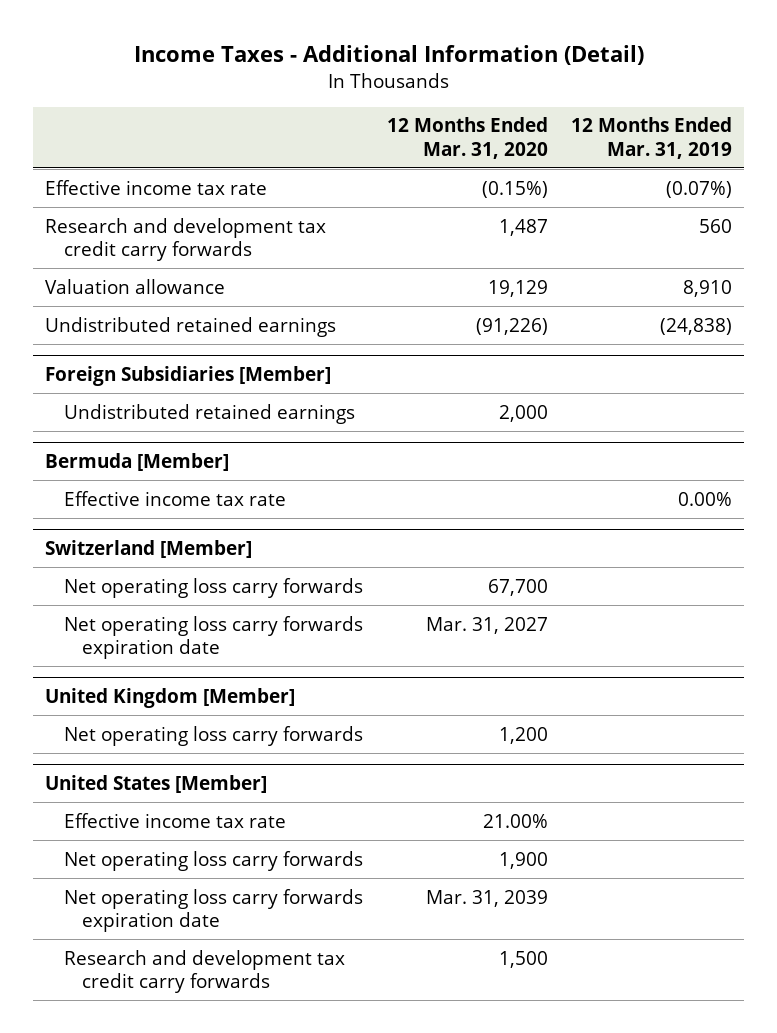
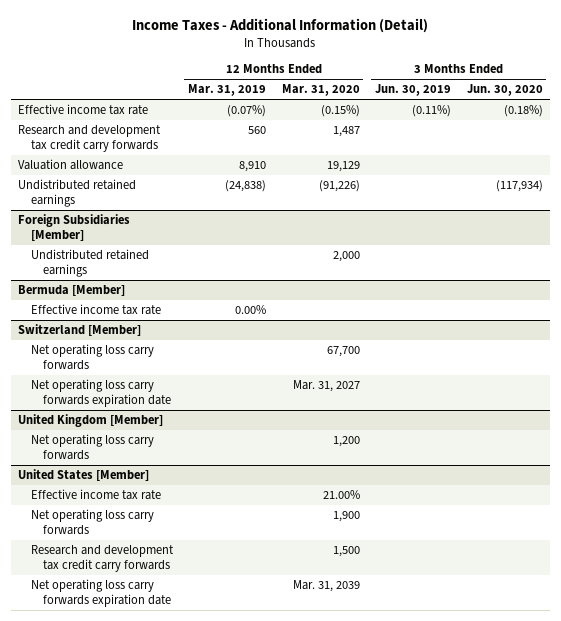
- | 12 Months Ended Mar. 31, 2020 | 12 Months Ended Mar. 31, 2019
+ | 12 Months Ended Mar. 31, 2019 | 12 Months Ended Mar. 31, 2020 | 3 Months Ended Jun. 30, 2019 | 3 Months Ended Jun. 30, 2020
@ United States [Member]
moved down: Net operating loss carry forwards expiration date | | Mar. 31, 2039 | |

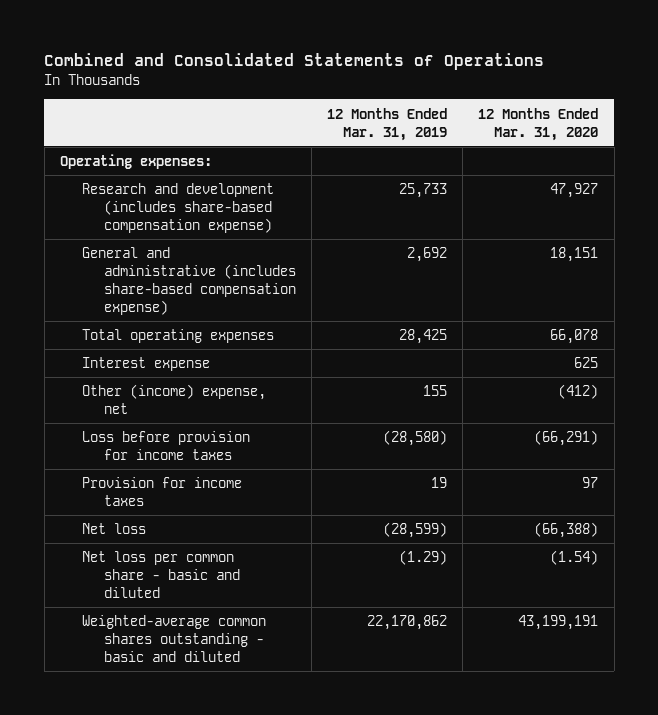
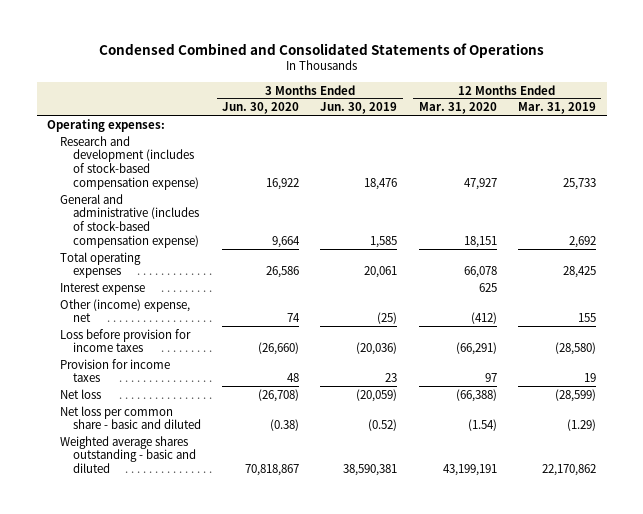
- Combined and Consolidated Statements of Operations
+ Condensed Combined and Consolidated Statements of Operations
- | 12 Months Ended Mar. 31, 2019 | 12 Months Ended Mar. 31, 2020
+ | 3 Months Ended Jun. 30, 2020 | 3 Months Ended Jun. 30, 2019 | 12 Months Ended Mar. 31, 2020 | 12 Months Ended Mar. 31, 2019
- Research and development (includes share-based compensation expense) | 25,733 | 47,927
- General and administrative (includes share-based compensation expense) | 2,692 | 18,151
+ Research and development (includes of stock-based compensation expense) | 16,922 | 18,476 | 47,927 | 25,733
+ General and administrative (includes of stock-based compensation expense) | 9,664 | 1,585 | 18,151 | 2,692
- Weighted-average common shares outstanding - basic and diluted | 22,170,862 | 43,199,191
+ Weighted average shares outstanding - basic and diluted | 70,818,867 | 38,590,381 | 43,199,191 | 22,170,862

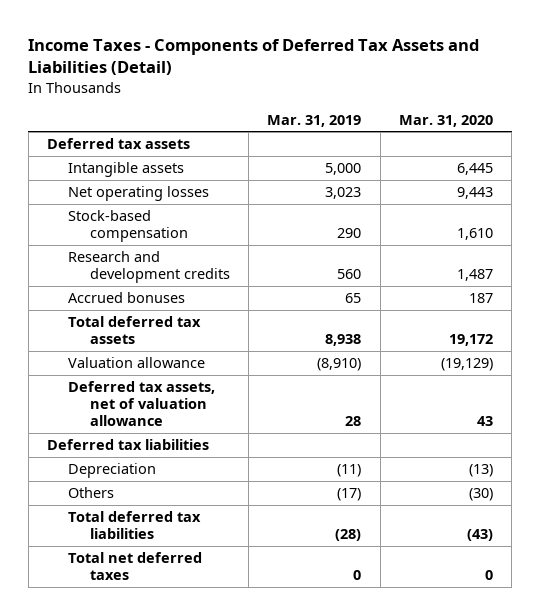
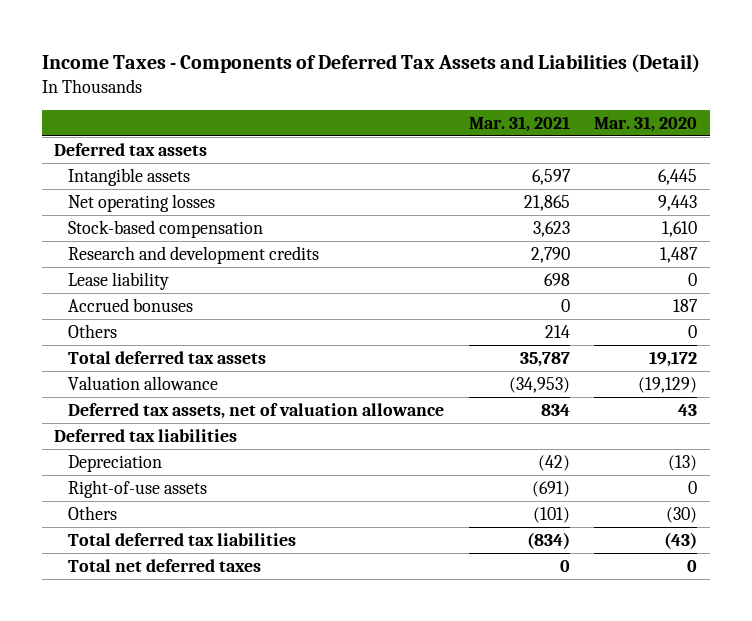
- | Mar. 31, 2019 | Mar. 31, 2020
+ | Mar. 31, 2021 | Mar. 31, 2020
+ Lease liability | 698 | 0
+ Others | 214 | 0
+ Right-of-use assets | (691) | 0

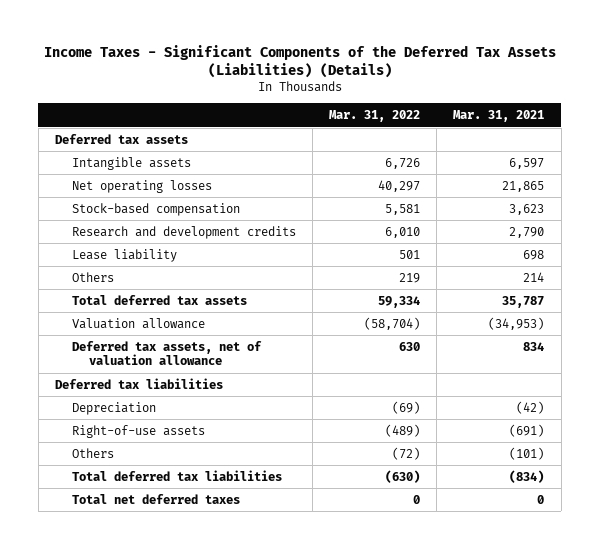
- Income Taxes - Components of Deferred Tax Assets and Liabilities (Detail)
+ Income Taxes - Significant Components of the Deferred Tax Assets (Liabilities) (Details)
- | Mar. 31, 2021 | Mar. 31, 2020
+ | Mar. 31, 2022 | Mar. 31, 2021
- Accrued bonuses | 0 | 187

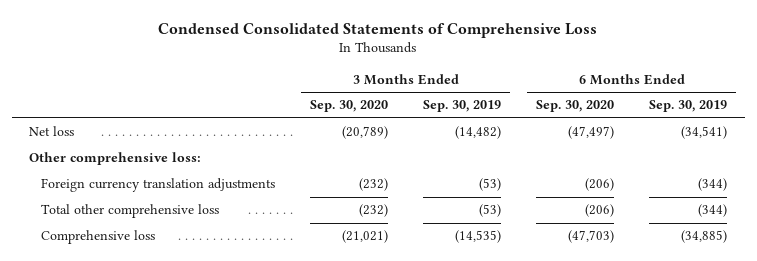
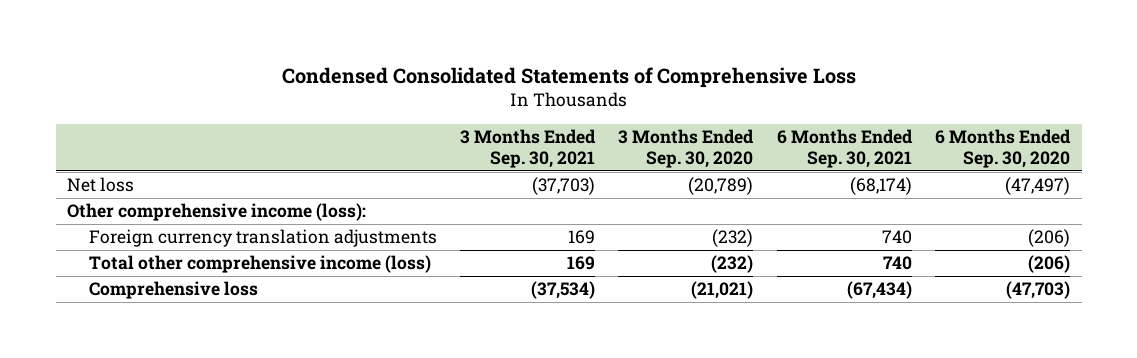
- | 3 Months Ended Sep. 30, 2020 | 3 Months Ended Sep. 30, 2019 | 6 Months Ended Sep. 30, 2020 | 6 Months Ended Sep. 30, 2019
+ | 3 Months Ended Sep. 30, 2021 | 3 Months Ended Sep. 30, 2020 | 6 Months Ended Sep. 30, 2021 | 6 Months Ended Sep. 30, 2020
- Other comprehensive loss:
+ Other comprehensive income (loss):
- Total other comprehensive loss | (232) | (53) | (206) | (344)
+ Total other comprehensive income (loss) | 169 | (232) | 740 | (206)

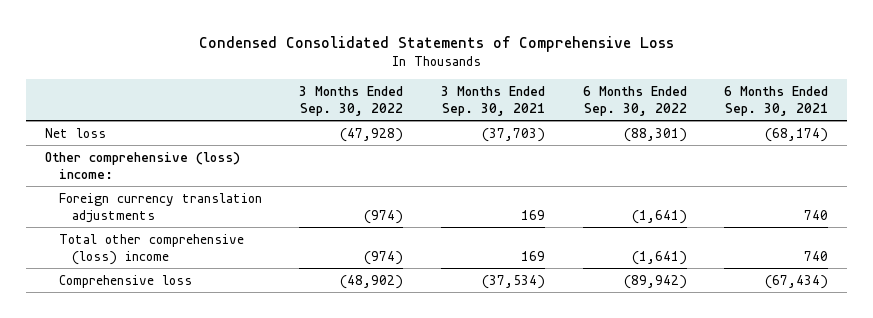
- | 3 Months Ended Sep. 30, 2021 | 3 Months Ended Sep. 30, 2020 | 6 Months Ended Sep. 30, 2021 | 6 Months Ended Sep. 30, 2020
+ | 3 Months Ended Sep. 30, 2022 | 3 Months Ended Sep. 30, 2021 | 6 Months Ended Sep. 30, 2022 | 6 Months Ended Sep. 30, 2021
- Other comprehensive income (loss):
+ Other comprehensive (loss) income:
- Total other comprehensive income (loss) | 169 | (232) | 740 | (206)
+ Total other comprehensive (loss) income | (974) | 169 | (1,641) | 740

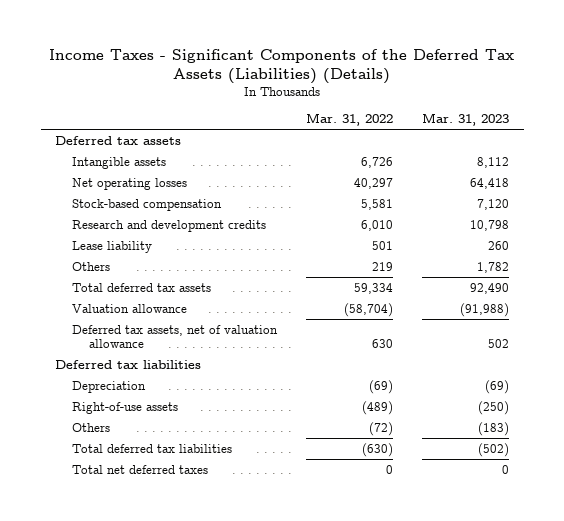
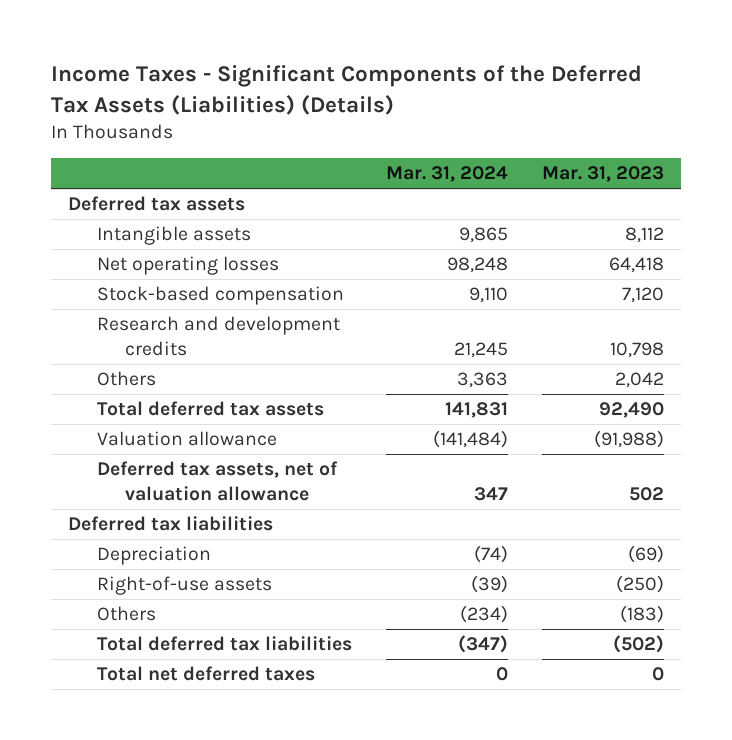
- | Mar. 31, 2022 | Mar. 31, 2023
+ | Mar. 31, 2024 | Mar. 31, 2023
- Lease liability | 501 | 260
- Others | 219 | 1,782
+ Others | 3,363 | 2,042

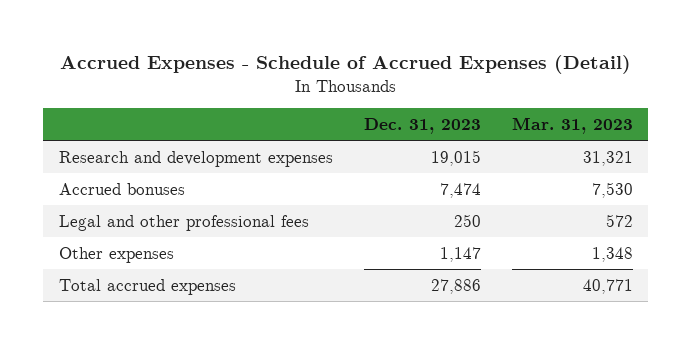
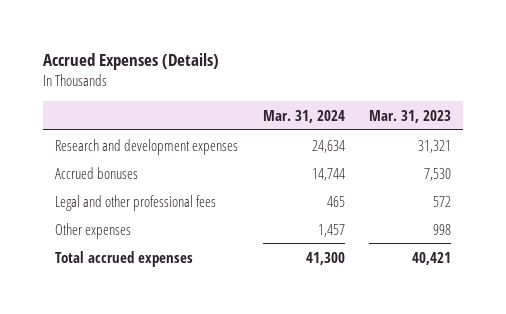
- Accrued Expenses - Schedule of Accrued Expenses (Detail)
+ Accrued Expenses (Details)
- | Dec. 31, 2023 | Mar. 31, 2023
+ | Mar. 31, 2024 | Mar. 31, 2023
- Other expenses | 1,147 | 1,348
- Total accrued expenses | 27,886 | 40,771
+ Other expenses | 1,457 | 998
+ Total accrued expenses | 41,300 | 40,421

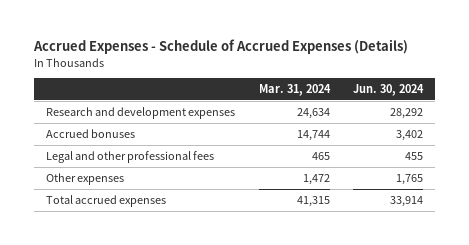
- Accrued Expenses (Details)
+ Accrued Expenses - Schedule of Accrued Expenses (Details)
- | Mar. 31, 2024 | Mar. 31, 2023
+ | Mar. 31, 2024 | Jun. 30, 2024
- Other expenses | 1,457 | 998
- Total accrued expenses | 41,300 | 40,421
+ Other expenses | 1,472 | 1,765
+ Total accrued expenses | 41,315 | 33,914

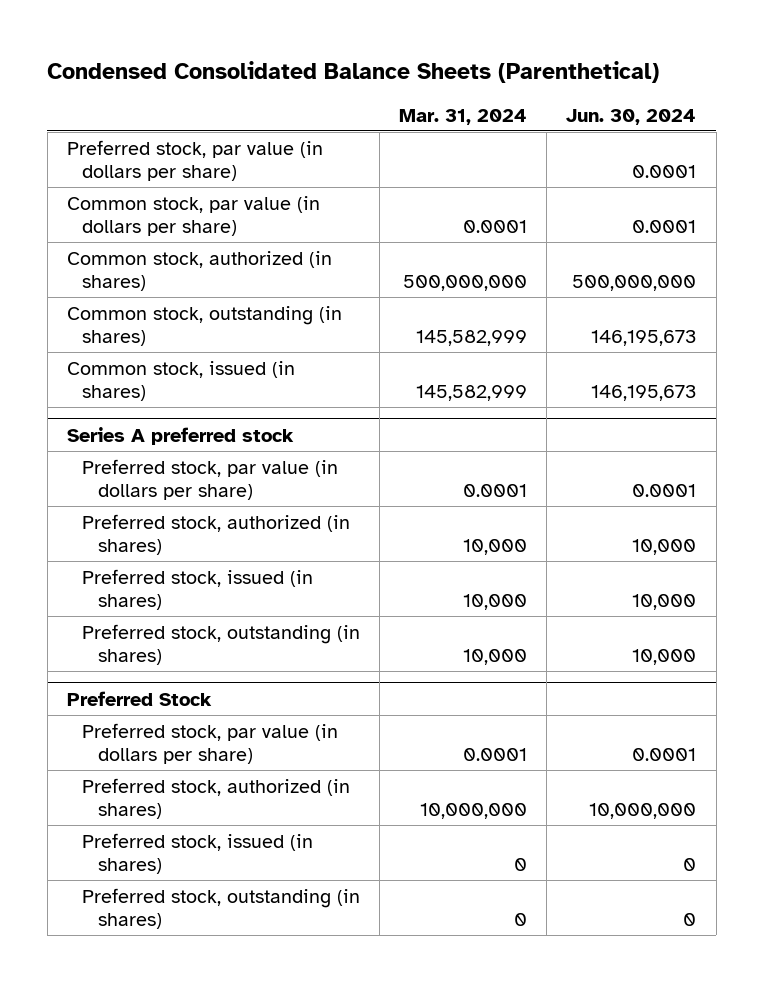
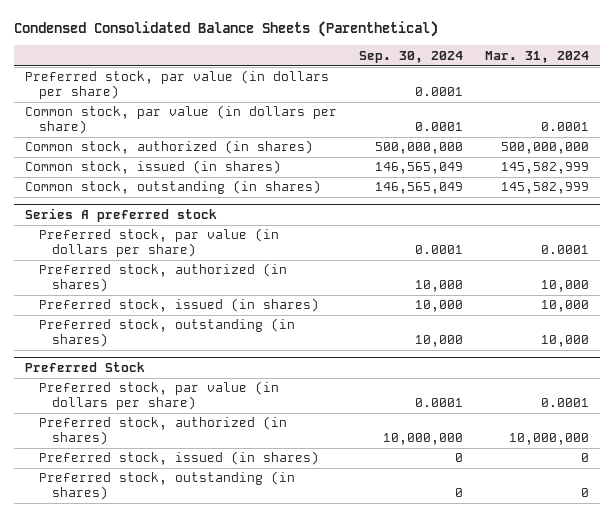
- | Mar. 31, 2024 | Jun. 30, 2024
+ | Sep. 30, 2024 | Mar. 31, 2024
moved down: Common stock, outstanding (in shares) | 146,565,049 | 145,582,999

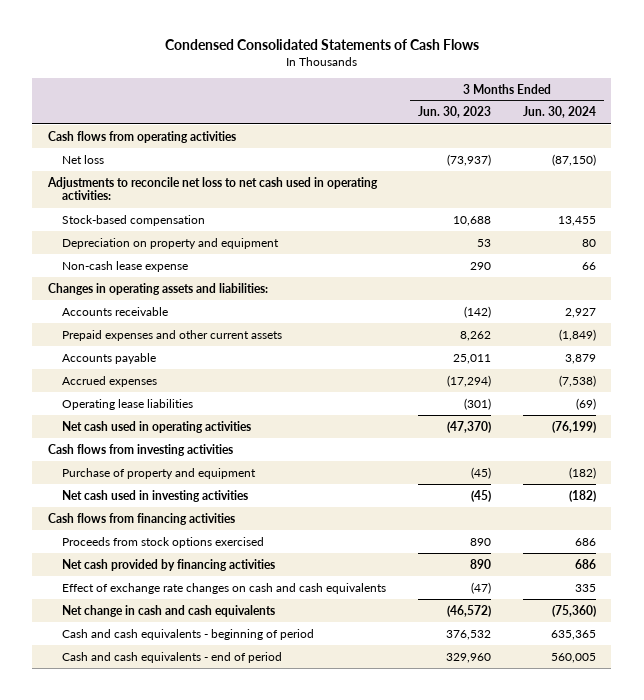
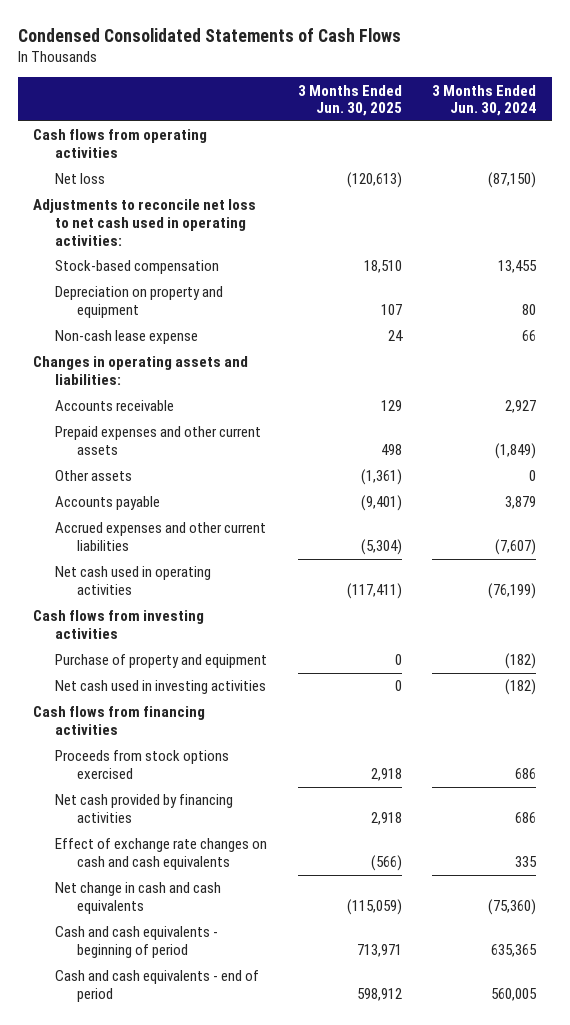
- | 3 Months Ended Jun. 30, 2023 | 3 Months Ended Jun. 30, 2024
+ | 3 Months Ended Jun. 30, 2025 | 3 Months Ended Jun. 30, 2024
+ Other assets | (1,361) | 0
- Accrued expenses | (17,294) | (7,538)
- Operating lease liabilities | (301) | (69)
+ Accrued expenses and other current liabilities | (5,304) | (7,607)

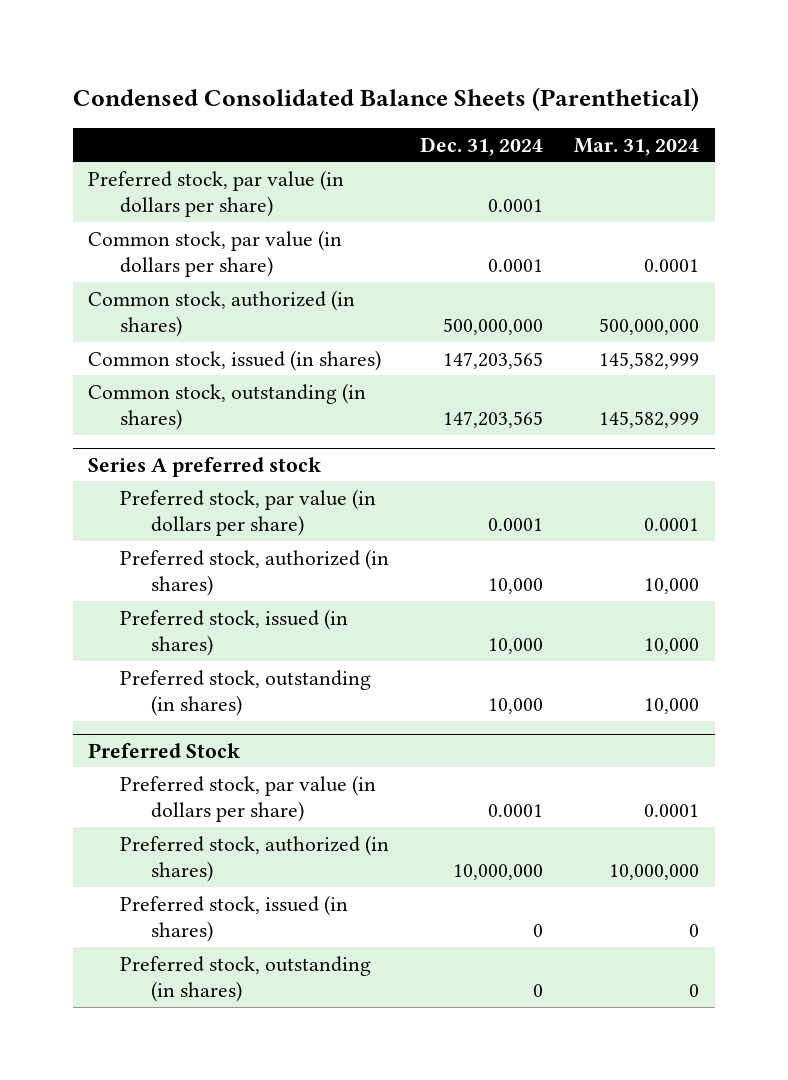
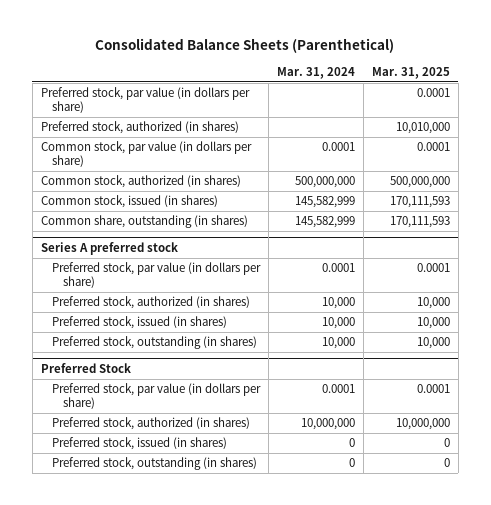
- Condensed Consolidated Balance Sheets (Parenthetical)
+ Consolidated Balance Sheets (Parenthetical)
- | Dec. 31, 2024 | Mar. 31, 2024
+ | Mar. 31, 2024 | Mar. 31, 2025
+ Preferred stock, authorized (in shares) | | 10,010,000
- Common stock, outstanding (in shares) | 147,203,565 | 145,582,999
+ Common share, outstanding (in shares) | 145,582,999 | 170,111,593

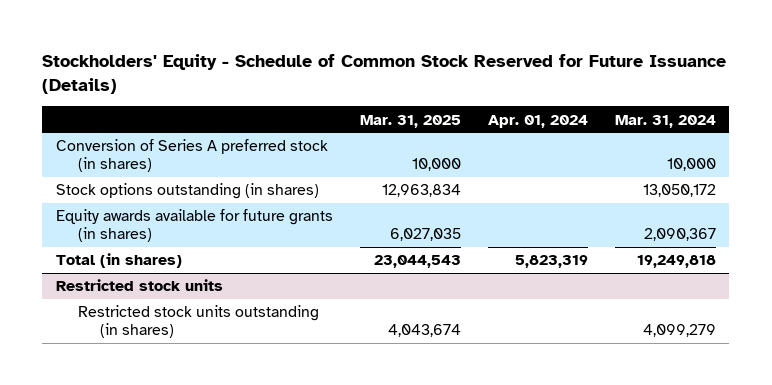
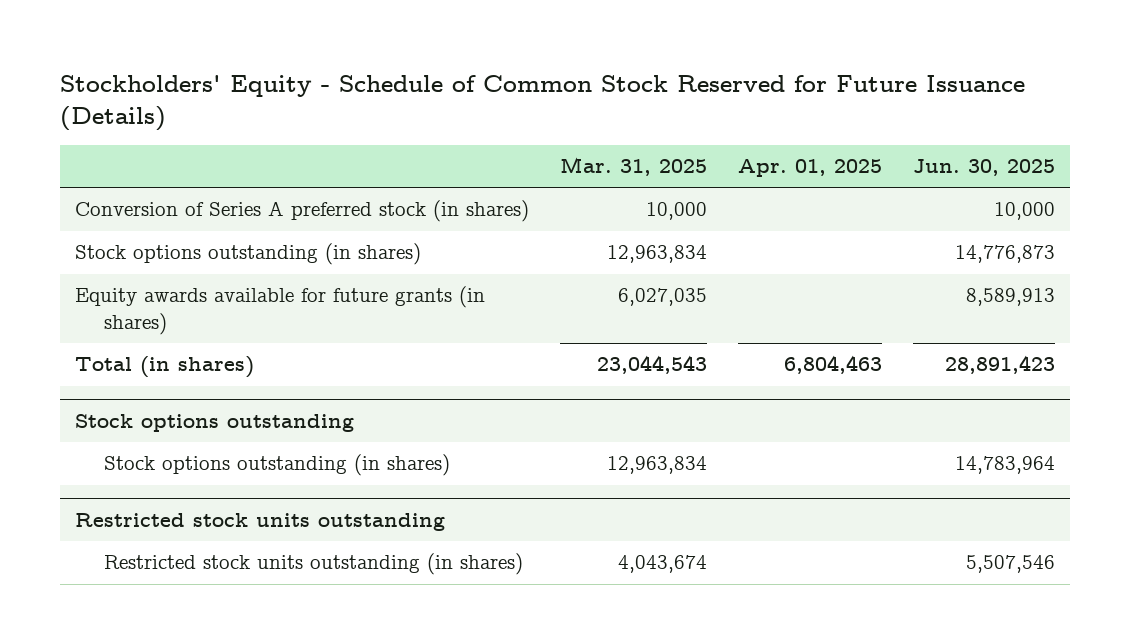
- | Mar. 31, 2025 | Apr. 01, 2024 | Mar. 31, 2024
+ | Mar. 31, 2025 | Apr. 01, 2025 | Jun. 30, 2025
- Restricted stock units
+ Stock options outstanding
+ Stock options outstanding (in shares) | 12,963,834 | | 14,783,964
+ Restricted stock units outstanding

